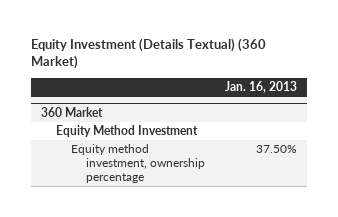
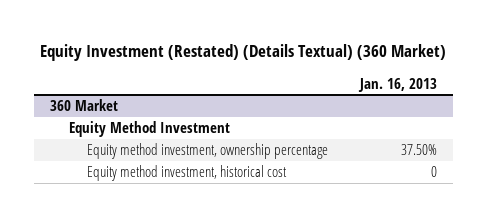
- Equity Investment (Details Textual) (360 Market)
+ Equity Investment (Restated) (Details Textual) (360 Market)
@ 360 Market
+ Equity method investment, historical cost | 0

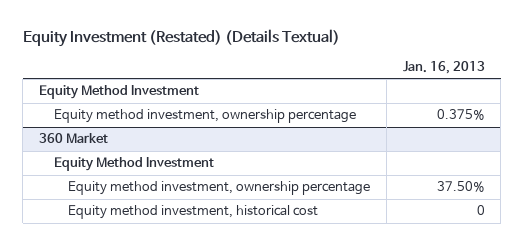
- Equity Investment (Restated) (Details Textual) (360 Market)
+ Equity Investment (Restated) (Details Textual)
+ Equity Method Investment
+ Equity method investment, ownership percentage | 0.375%

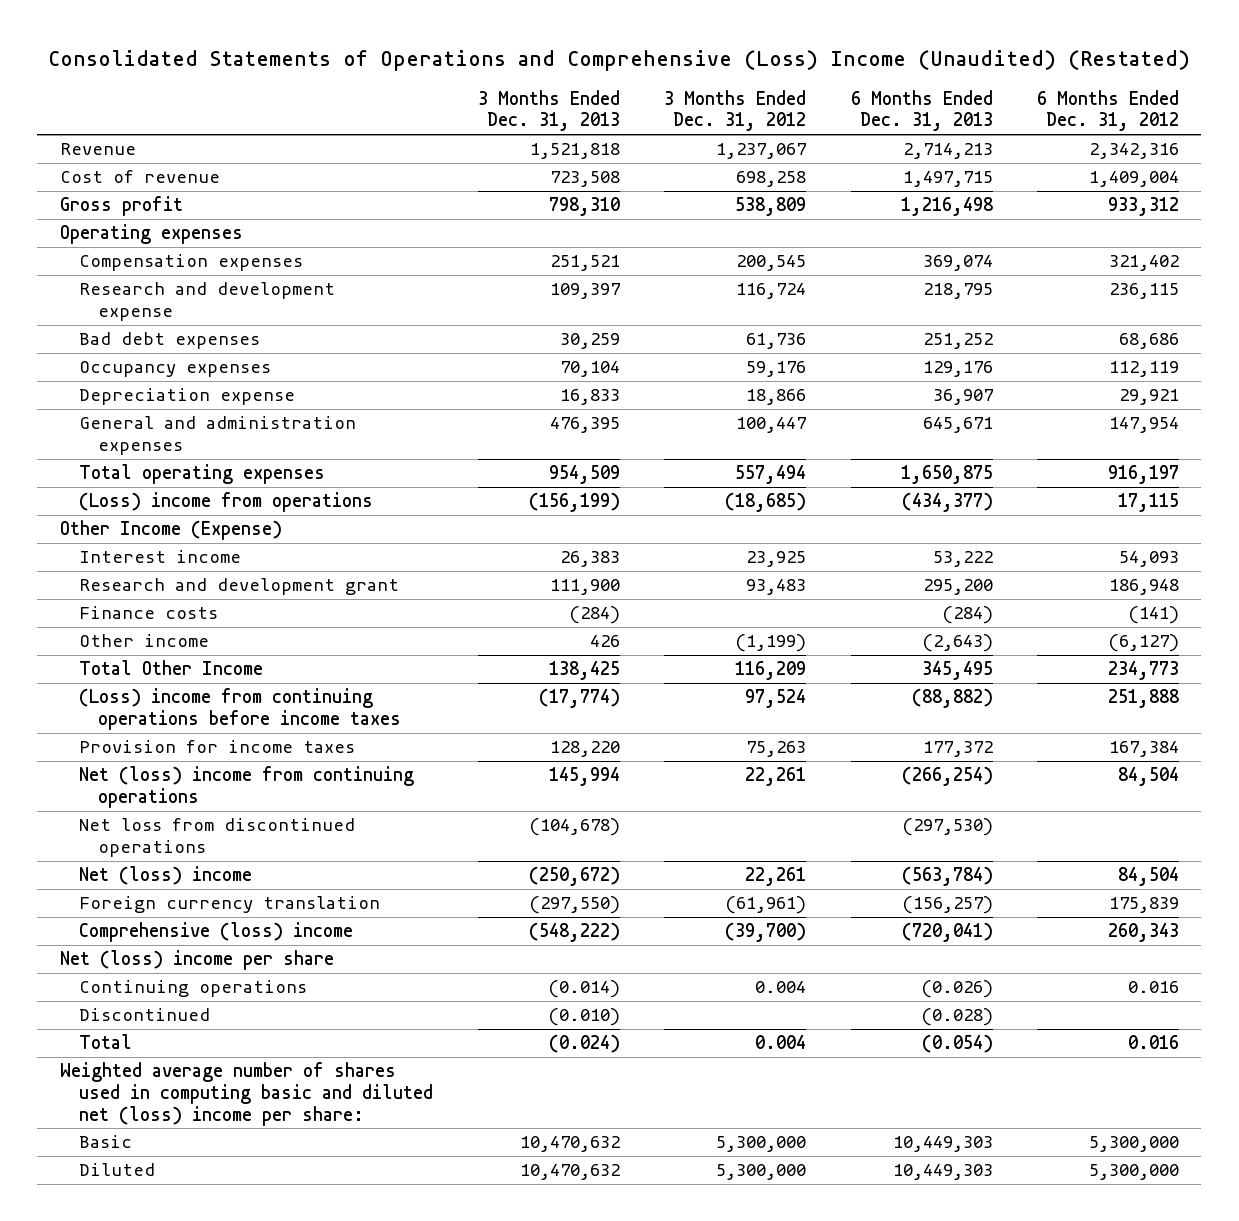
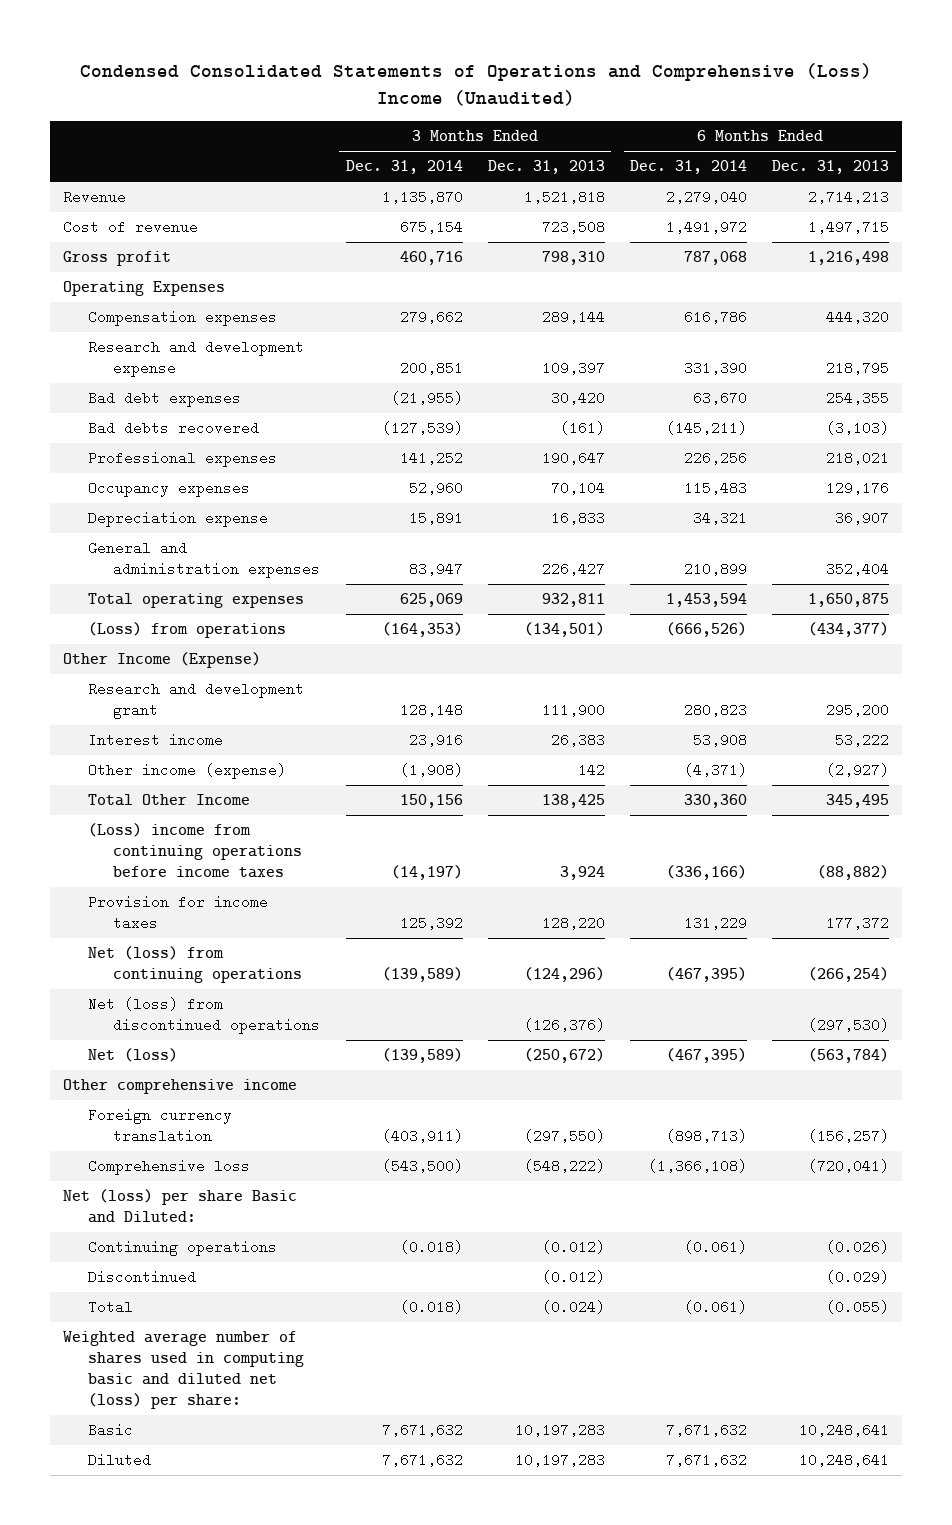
- Consolidated Statements of Operations and Comprehensive (Loss) Income (Unaudited) (Restated)
+ Condensed Consolidated Statements of Operations and Comprehensive (Loss) Income (Unaudited)
- | 3 Months Ended Dec. 31, 2013 | 3 Months Ended Dec. 31, 2012 | 6 Months Ended Dec. 31, 2013 | 6 Months Ended Dec. 31, 2012
+ | 3 Months Ended Dec. 31, 2014 | 3 Months Ended Dec. 31, 2013 | 6 Months Ended Dec. 31, 2014 | 6 Months Ended Dec. 31, 2013
- Operating expenses
- Compensation expenses | 251,521 | 200,545 | 369,074 | 321,402
+ Operating Expenses
+ Compensation expenses | 279,662 | 289,144 | 616,786 | 444,320
- Bad debt expenses | 30,259 | 61,736 | 251,252 | 68,686
+ Bad debt expenses | (21,955) | 30,420 | 63,670 | 254,355
+ Bad debts recovered | (127,539) | (161) | (145,211) | (3,103)
+ Professional expenses | 141,252 | 190,647 | 226,256 | 218,021
- General and administration expenses | 476,395 | 100,447 | 645,671 | 147,954
- Total operating expenses | 954,509 | 557,494 | 1,650,875 | 916,197
- (Loss) income from operations | (156,199) | (18,685) | (434,377) | 17,115
+ General and administration expenses | 83,947 | 226,427 | 210,899 | 352,404
+ Total operating expenses | 625,069 | 932,811 | 1,453,594 | 1,650,875
+ (Loss) from operations | (164,353) | (134,501) | (666,526) | (434,377)
- Finance costs | (284) | | (284) | (141)
- Other income | 426 | (1,199) | (2,643) | (6,127)
moved down: Interest income | 23,916 | 26,383 | 53,908 | 53,222
+ Other income (expense) | (1,908) | 142 | (4,371) | (2,927)
- (Loss) income from continuing operations before income taxes | (17,774) | 97,524 | (88,882) | 251,888
+ (Loss) income from continuing operations before income taxes | (14,197) | 3,924 | (336,166) | (88,882)
- Net (loss) income from continuing operations | 145,994 | 22,261 | (266,254) | 84,504
- Net loss from discontinued operations | (104,678) | | (297,530) |
- Net (loss) income | (250,672) | 22,261 | (563,784) | 84,504
+ Net (loss) from continuing operations | (139,589) | (124,296) | (467,395) | (266,254)
+ Net (loss) from discontinued operations | | (126,376) | | (297,530)
+ Net (loss) | (139,589) | (250,672) | (467,395) | (563,784)
+ Other comprehensive income
- Comprehensive (loss) income | (548,222) | (39,700) | (720,041) | 260,343
- Net (loss) income per share
- Continuing operations | (0.014) | 0.004 | (0.026) | 0.016
- Discontinued | (0.010) | | (0.028) |
- Total | (0.024) | 0.004 | (0.054) | 0.016
- Weighted average number of shares used in computing basic and diluted net (loss) income per share:
- Basic | 10,470,632 | 5,300,000 | 10,449,303 | 5,300,000
- Diluted | 10,470,632 | 5,300,000 | 10,449,303 | 5,300,000
+ Comprehensive loss | (543,500) | (548,222) | (1,366,108) | (720,041)
+ Net (loss) per share Basic and Diluted:
+ Continuing operations | (0.018) | (0.012) | (0.061) | (0.026)
+ Discontinued | | (0.012) | | (0.029)
+ Total | (0.018) | (0.024) | (0.061) | (0.055)
+ Weighted average number of shares used in computing basic and diluted net (loss) per share:
+ Basic | 7,671,632 | 10,197,283 | 7,671,632 | 10,248,641
+ Diluted | 7,671,632 | 10,197,283 | 7,671,632 | 10,248,641

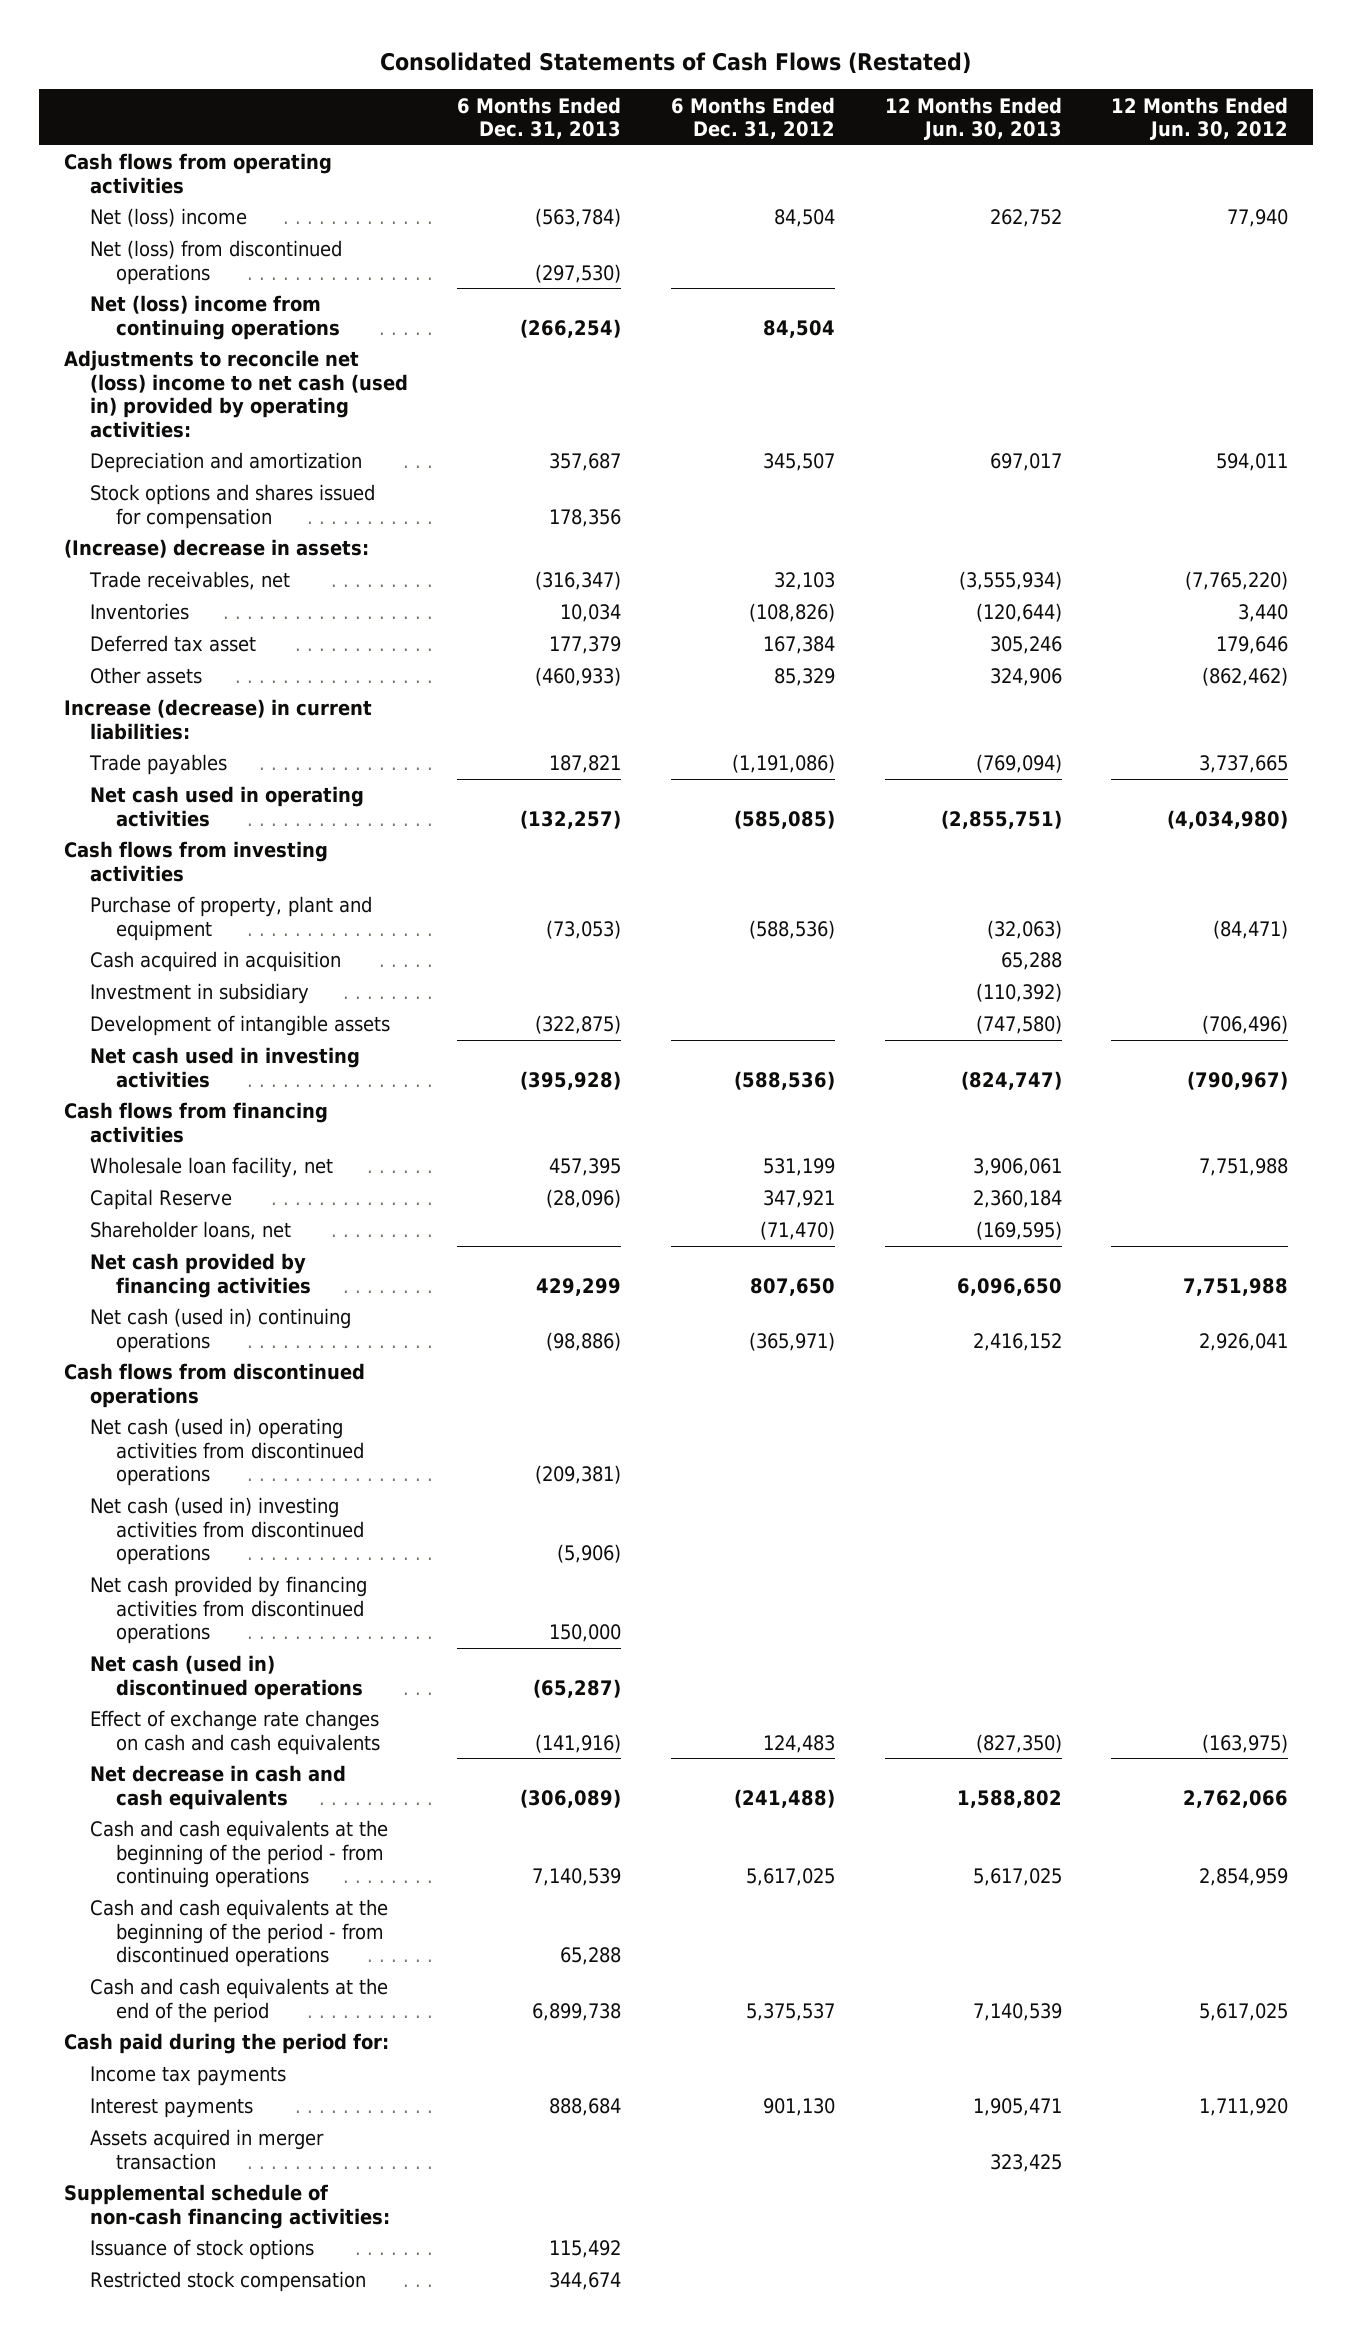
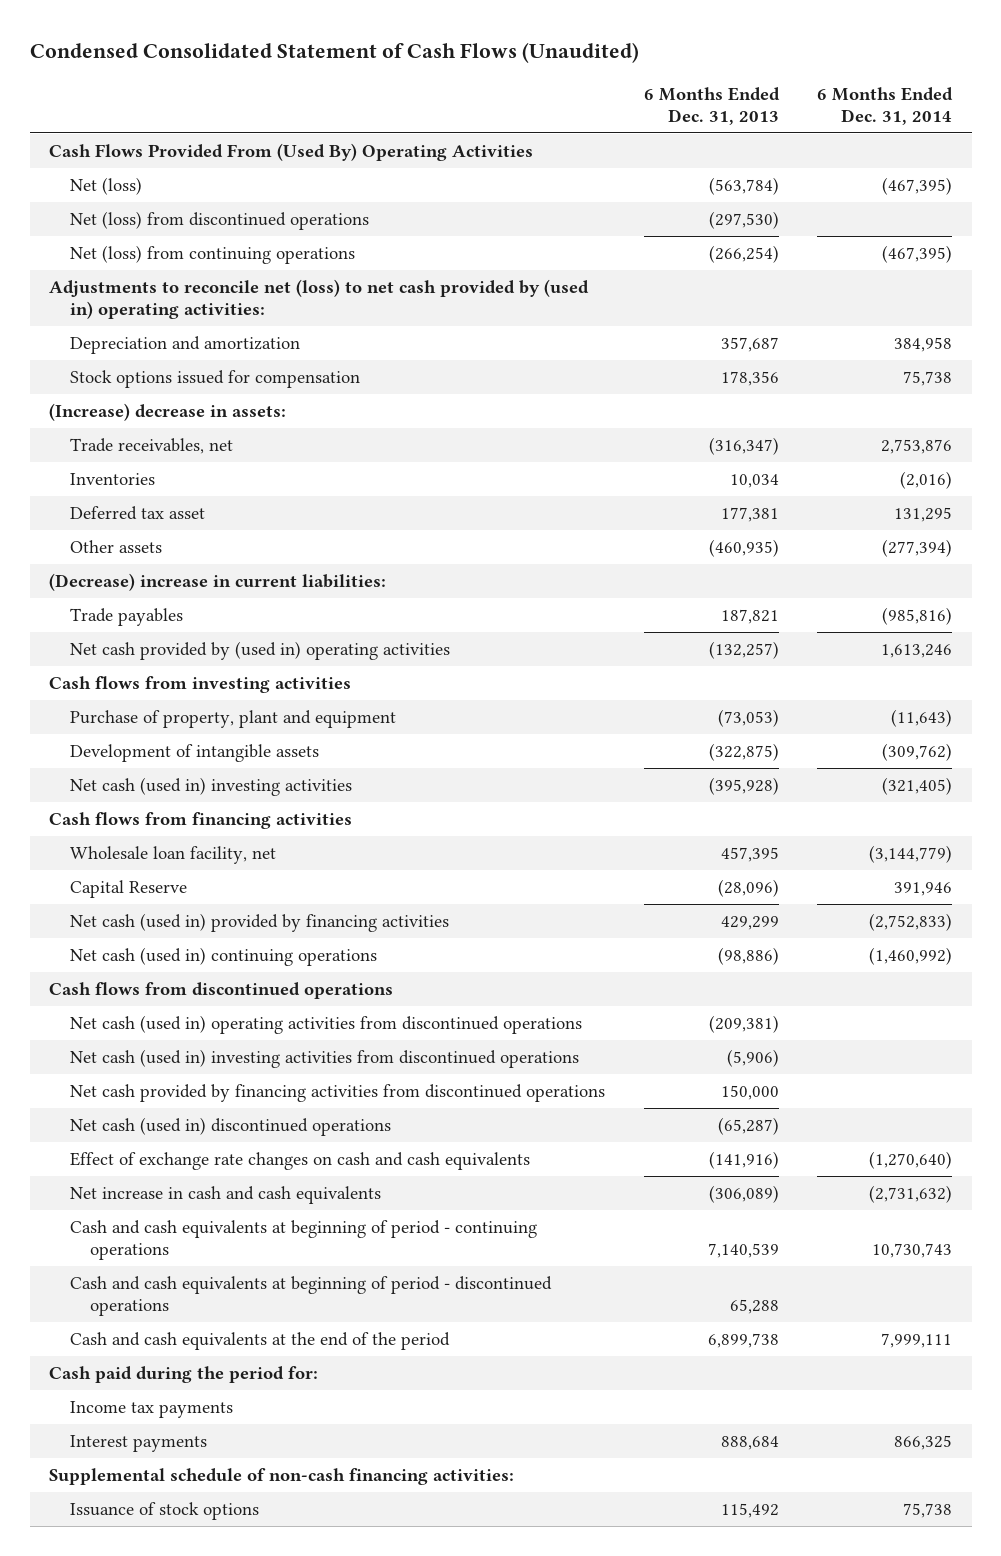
- Consolidated Statements of Cash Flows (Restated)
+ Condensed Consolidated Statement of Cash Flows (Unaudited)
- | 6 Months Ended Dec. 31, 2013 | 6 Months Ended Dec. 31, 2012 | 12 Months Ended Jun. 30, 2013 | 12 Months Ended Jun. 30, 2012
+ | 6 Months Ended Dec. 31, 2013 | 6 Months Ended Dec. 31, 2014
- Cash flows from operating activities
- Net (loss) income | (563,784) | 84,504 | 262,752 | 77,940
+ Cash Flows Provided From (Used By) Operating Activities
+ Net (loss) | (563,784) | (467,395)
- Net (loss) income from continuing operations | (266,254) | 84,504 | |
- Adjustments to reconcile net (loss) income to net cash (used in) provided by operating activities:
+ Net (loss) from continuing operations | (266,254) | (467,395)
+ Adjustments to reconcile net (loss) to net cash provided by (used in) operating activities:
- Stock options and shares issued for compensation | 178,356 | | |
+ Stock options issued for compensation | 178,356 | 75,738
- Deferred tax asset | 177,379 | 167,384 | 305,246 | 179,646
- Other assets | (460,933) | 85,329 | 324,906 | (862,462)
- Increase (decrease) in current liabilities:
+ Deferred tax asset | 177,381 | 131,295
+ Other assets | (460,935) | (277,394)
+ (Decrease) increase in current liabilities:
- Net cash used in operating activities | (132,257) | (585,085) | (2,855,751) | (4,034,980)
+ Net cash provided by (used in) operating activities | (132,257) | 1,613,246
- Cash acquired in acquisition | | | 65,288 |
- Investment in subsidiary | | | (110,392) |
- Net cash used in investing activities | (395,928) | (588,536) | (824,747) | (790,967)
+ Net cash (used in) investing activities | (395,928) | (321,405)
- Shareholder loans, net | | (71,470) | (169,595) |
- Net cash provided by financing activities | 429,299 | 807,650 | 6,096,650 | 7,751,988
+ Net cash (used in) provided by financing activities | 429,299 | (2,752,833)
- Net decrease in cash and cash equivalents | (306,089) | (241,488) | 1,588,802 | 2,762,066
- Cash and cash equivalents at the beginning of the period - from continuing operations | 7,140,539 | 5,617,025 | 5,617,025 | 2,854,959
- Cash and cash equivalents at the beginning of the period - from discontinued operations | 65,288 | | |
+ Net increase in cash and cash equivalents | (306,089) | (2,731,632)
+ Cash and cash equivalents at beginning of period - continuing operations | 7,140,539 | 10,730,743
+ Cash and cash equivalents at beginning of period - discontinued operations | 65,288 |
- Assets acquired in merger transaction | | | 323,425 |
- Restricted stock compensation | 344,674 | | |

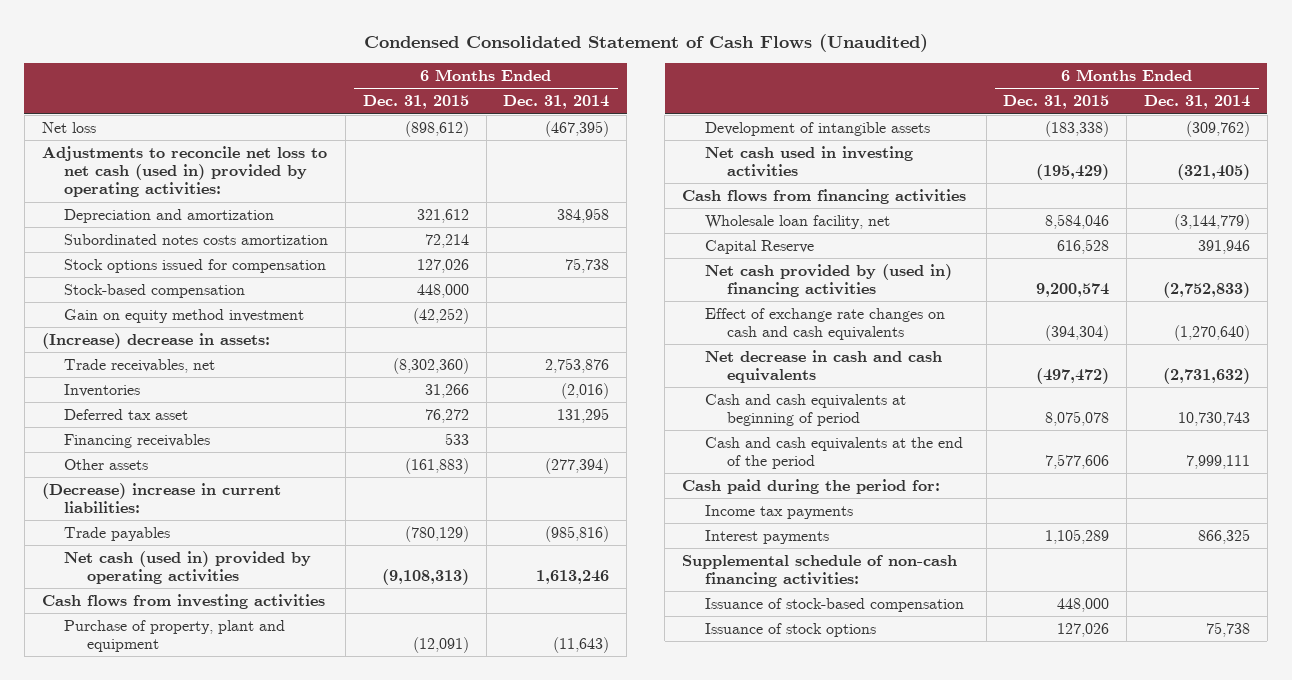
- | 6 Months Ended Dec. 31, 2013 | 6 Months Ended Dec. 31, 2014
+ | 6 Months Ended Dec. 31, 2015 | 6 Months Ended Dec. 31, 2014
- Cash Flows Provided From (Used By) Operating Activities
- Net (loss) | (563,784) | (467,395)
- Net (loss) from discontinued operations | (297,530) |
- Net (loss) from continuing operations | (266,254) | (467,395)
- Adjustments to reconcile net (loss) to net cash provided by (used in) operating activities:
+ Net loss | (898,612) | (467,395)
+ Adjustments to reconcile net loss to net cash (used in) provided by operating activities:
+ Subordinated notes costs amortization | 72,214 |
+ Stock-based compensation | 448,000 |
+ Gain on equity method investment | (42,252) |
+ Financing receivables | 533 |
- Net cash provided by (used in) operating activities | (132,257) | 1,613,246
+ Net cash (used in) provided by operating activities | (9,108,313) | 1,613,246
- Net cash (used in) investing activities | (395,928) | (321,405)
+ Net cash used in investing activities | (195,429) | (321,405)
- Net cash (used in) provided by financing activities | 429,299 | (2,752,833)
- Net cash (used in) continuing operations | (98,886) | (1,460,992)
- Cash flows from discontinued operations
- Net cash (used in) operating activities from discontinued operations | (209,381) |
- Net cash (used in) investing activities from discontinued operations | (5,906) |
- Net cash provided by financing activities from discontinued operations | 150,000 |
- Net cash (used in) discontinued operations | (65,287) |
+ Net cash provided by (used in) financing activities | 9,200,574 | (2,752,833)
- Net increase in cash and cash equivalents | (306,089) | (2,731,632)
- Cash and cash equivalents at beginning of period - continuing operations | 7,140,539 | 10,730,743
- Cash and cash equivalents at beginning of period - discontinued operations | 65,288 |
+ Net decrease in cash and cash equivalents | (497,472) | (2,731,632)
+ Cash and cash equivalents at beginning of period | 8,075,078 | 10,730,743
+ Issuance of stock-based compensation | 448,000 |

